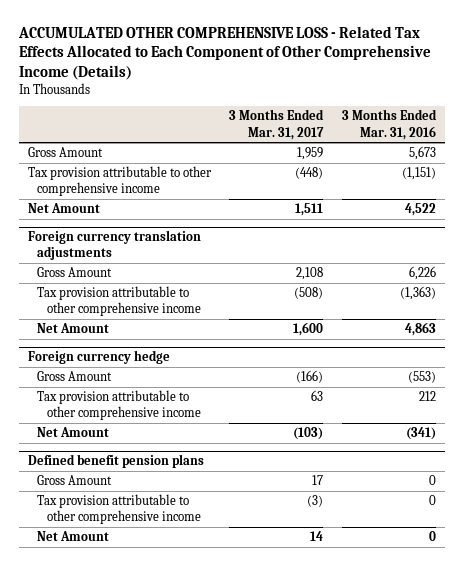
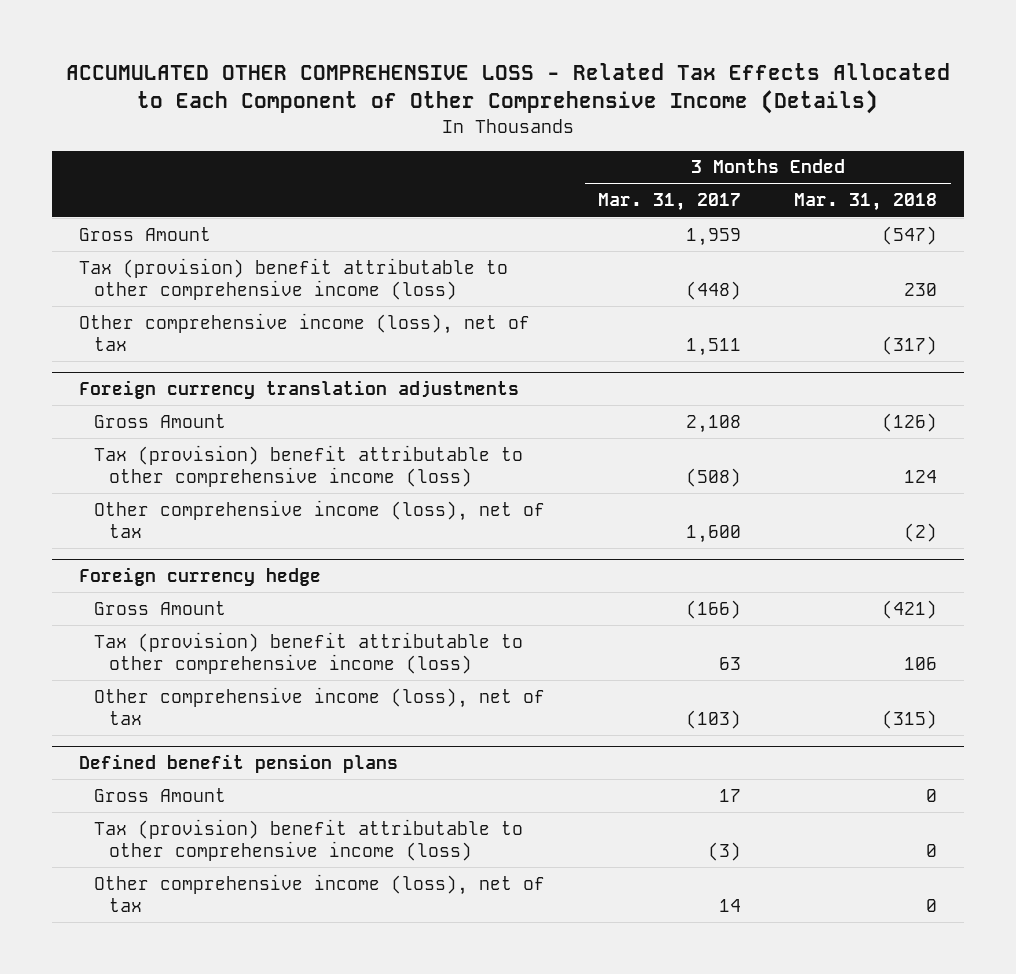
- | 3 Months Ended Mar. 31, 2017 | 3 Months Ended Mar. 31, 2016
+ | 3 Months Ended Mar. 31, 2017 | 3 Months Ended Mar. 31, 2018
- Tax provision attributable to other comprehensive income | (448) | (1,151)
- Net Amount | 1,511 | 4,522
+ Tax (provision) benefit attributable to other comprehensive income (loss) | (448) | 230
+ Other comprehensive income (loss), net of tax | 1,511 | (317)
@ Foreign currency translation adjustments
- Tax provision attributable to other comprehensive income | (508) | (1,363)
- Net Amount | 1,600 | 4,863
+ Tax (provision) benefit attributable to other comprehensive income (loss) | (508) | 124
+ Other comprehensive income (loss), net of tax | 1,600 | (2)
@ Foreign currency hedge
- Tax provision attributable to other comprehensive income | 63 | 212
- Net Amount | (103) | (341)
+ Tax (provision) benefit attributable to other comprehensive income (loss) | 63 | 106
+ Other comprehensive income (loss), net of tax | (103) | (315)
@ Defined benefit pension plans
- Tax provision attributable to other comprehensive income | (3) | 0
- Net Amount | 14 | 0
+ Tax (provision) benefit attributable to other comprehensive income (loss) | (3) | 0
+ Other comprehensive income (loss), net of tax | 14 | 0

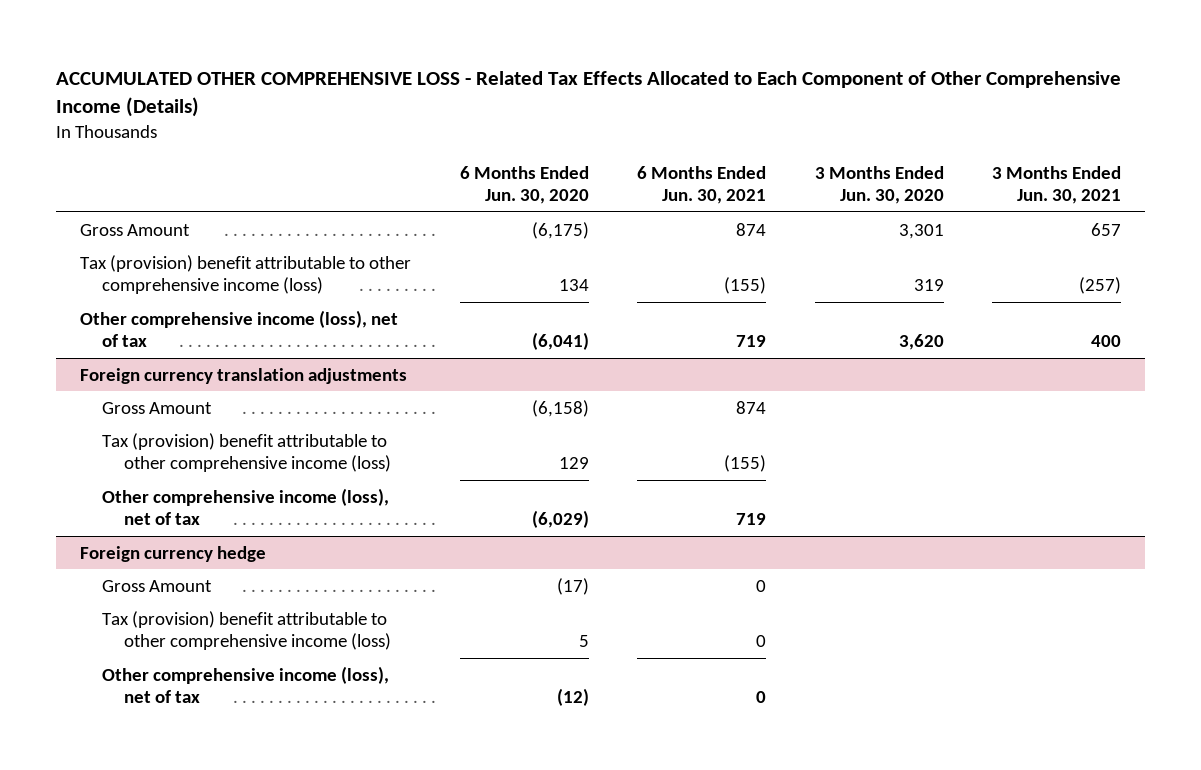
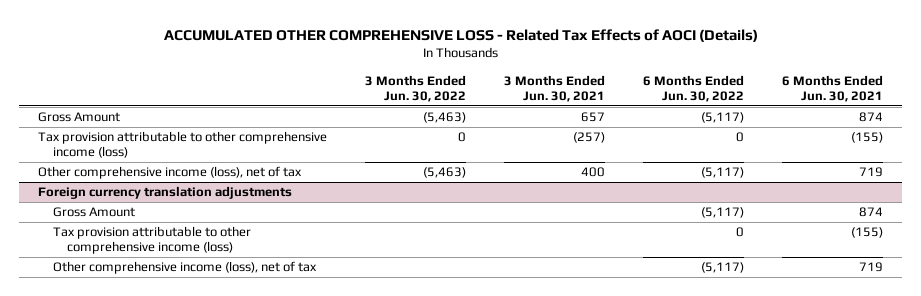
- ACCUMULATED OTHER COMPREHENSIVE LOSS - Related Tax Effects Allocated to Each Component of Other Comprehensive Income (Details)
+ ACCUMULATED OTHER COMPREHENSIVE LOSS - Related Tax Effects of AOCI (Details)
- | 6 Months Ended Jun. 30, 2020 | 6 Months Ended Jun. 30, 2021 | 3 Months Ended Jun. 30, 2020 | 3 Months Ended Jun. 30, 2021
+ | 3 Months Ended Jun. 30, 2022 | 3 Months Ended Jun. 30, 2021 | 6 Months Ended Jun. 30, 2022 | 6 Months Ended Jun. 30, 2021
- Tax (provision) benefit attributable to other comprehensive income (loss) | 134 | (155) | 319 | (257)
+ Tax provision attributable to other comprehensive income (loss) | 0 | (257) | 0 | (155)
@ Foreign currency translation adjustments
- Tax (provision) benefit attributable to other comprehensive income (loss) | 129 | (155) | |
+ Tax provision attributable to other comprehensive income (loss) | | | 0 | (155)
- Foreign currency hedge
- Gross Amount | (17) | 0 | |
- Tax (provision) benefit attributable to other comprehensive income (loss) | 5 | 0 | |
- Other comprehensive income (loss), net of tax | (12) | 0 | |

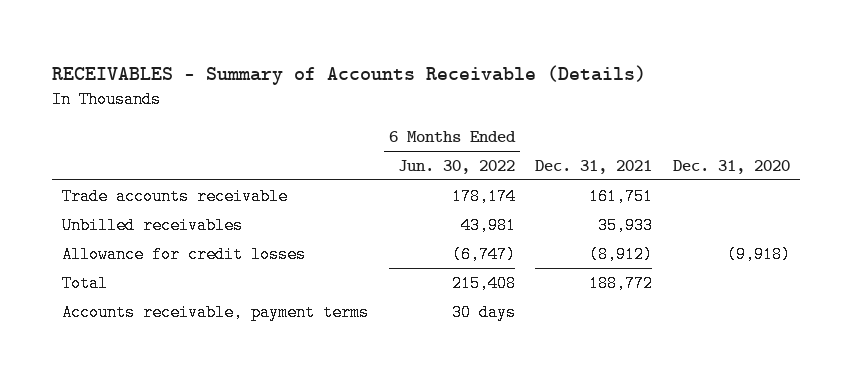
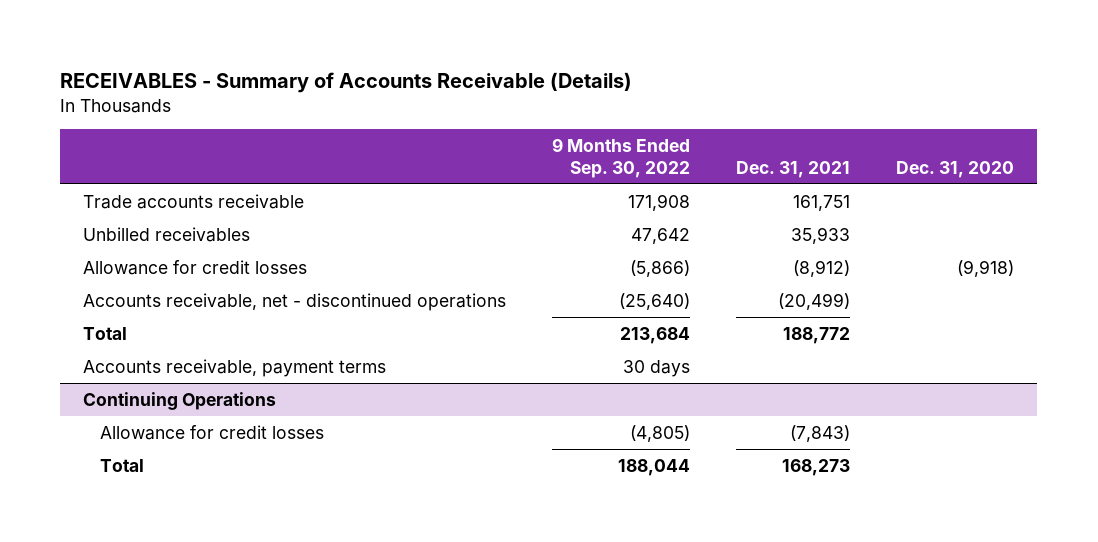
- | 6 Months Ended Jun. 30, 2022 | Dec. 31, 2021 | Dec. 31, 2020
+ | 9 Months Ended Sep. 30, 2022 | Dec. 31, 2021 | Dec. 31, 2020
+ Accounts receivable, net - discontinued operations | (25,640) | (20,499) |
+ Continuing Operations
+ Allowance for credit losses | (4,805) | (7,843) |
+ Total | 188,044 | 168,273 |

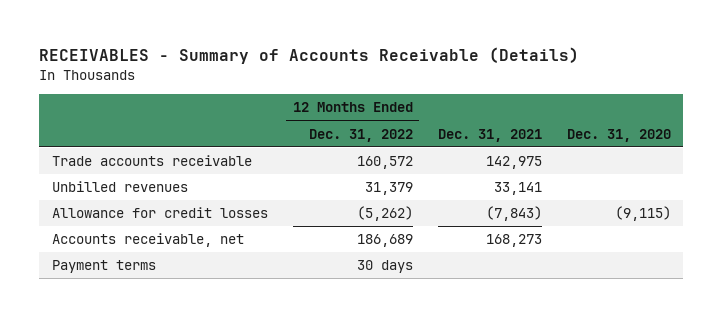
- | 9 Months Ended Sep. 30, 2022 | Dec. 31, 2021 | Dec. 31, 2020
+ | 12 Months Ended Dec. 31, 2022 | Dec. 31, 2021 | Dec. 31, 2020
- Trade accounts receivable | 171,908 | 161,751 |
- Unbilled receivables | 47,642 | 35,933 |
- Allowance for credit losses | (5,866) | (8,912) | (9,918)
- Accounts receivable, net - discontinued operations | (25,640) | (20,499) |
- Total | 213,684 | 188,772 |
- Accounts receivable, payment terms | 30 days | |
- Continuing Operations
- Allowance for credit losses | (4,805) | (7,843) |
- Total | 188,044 | 168,273 |
+ Trade accounts receivable | 160,572 | 142,975 |
+ Unbilled revenues | 31,379 | 33,141 |
+ Allowance for credit losses | (5,262) | (7,843) | (9,115)
+ Accounts receivable, net | 186,689 | 168,273 |
+ Payment terms | 30 days | |

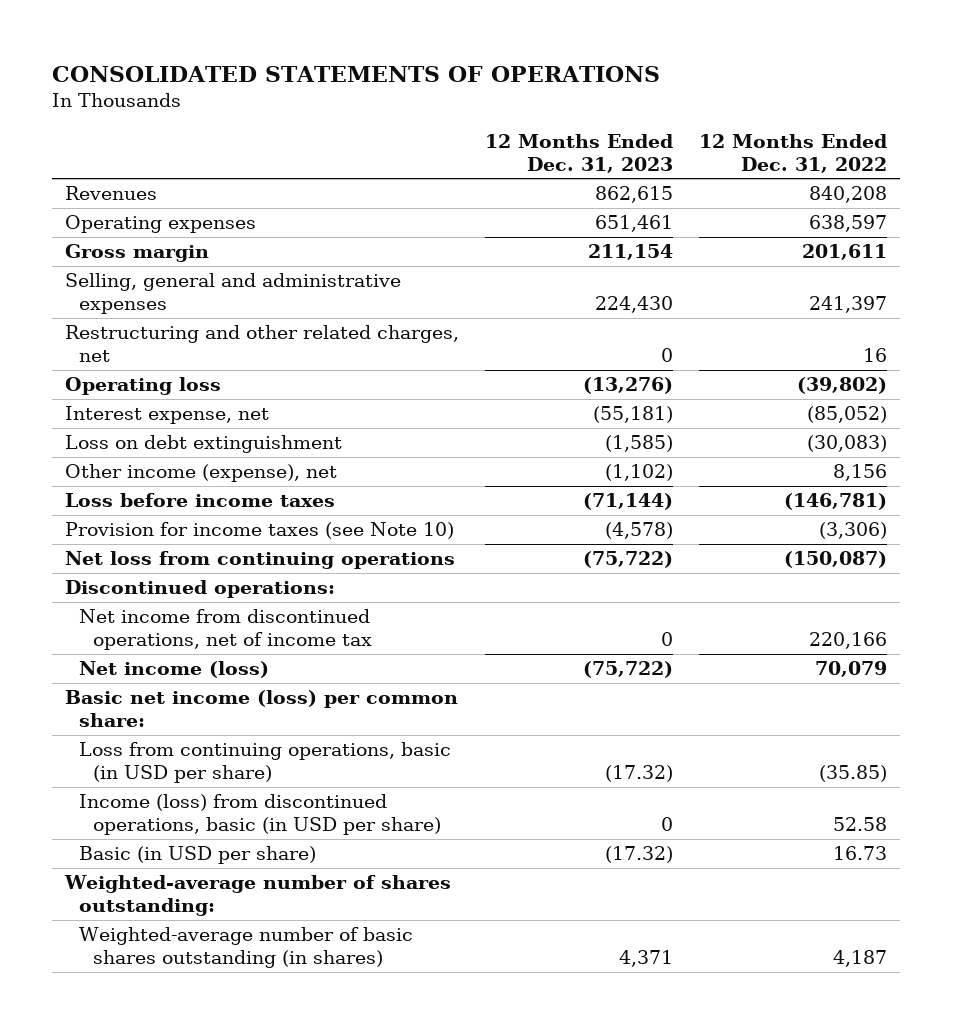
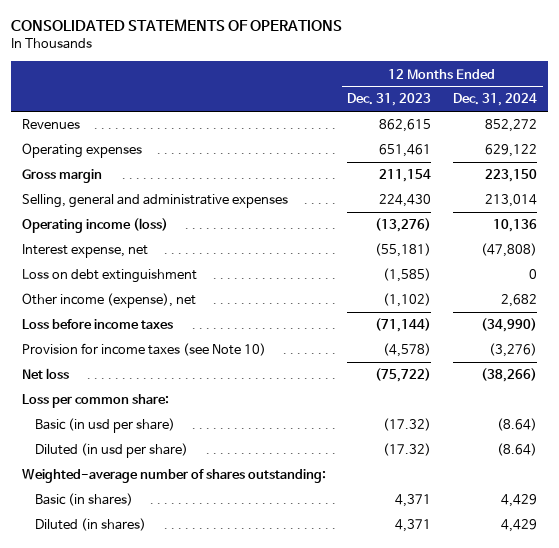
- | 12 Months Ended Dec. 31, 2023 | 12 Months Ended Dec. 31, 2022
+ | 12 Months Ended Dec. 31, 2023 | 12 Months Ended Dec. 31, 2024
- Restructuring and other related charges, net | 0 | 16
- Operating loss | (13,276) | (39,802)
+ Operating income (loss) | (13,276) | 10,136
- Net loss from continuing operations | (75,722) | (150,087)
- Discontinued operations:
- Net income from discontinued operations, net of income tax | 0 | 220,166
- Net income (loss) | (75,722) | 70,079
- Basic net income (loss) per common share:
- Loss from continuing operations, basic (in USD per share) | (17.32) | (35.85)
- Income (loss) from discontinued operations, basic (in USD per share) | 0 | 52.58
- Basic (in USD per share) | (17.32) | 16.73
+ Net loss | (75,722) | (38,266)
+ Loss per common share:
+ Basic (in usd per share) | (17.32) | (8.64)
+ Diluted (in usd per share) | (17.32) | (8.64)
- Weighted-average number of basic shares outstanding (in shares) | 4,371 | 4,187
+ Basic (in shares) | 4,371 | 4,429
+ Diluted (in shares) | 4,371 | 4,429

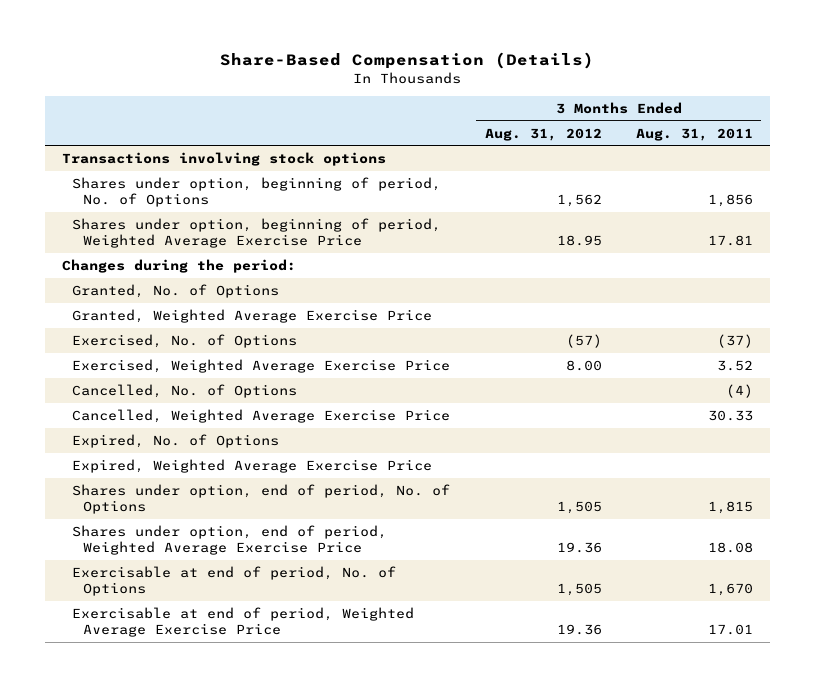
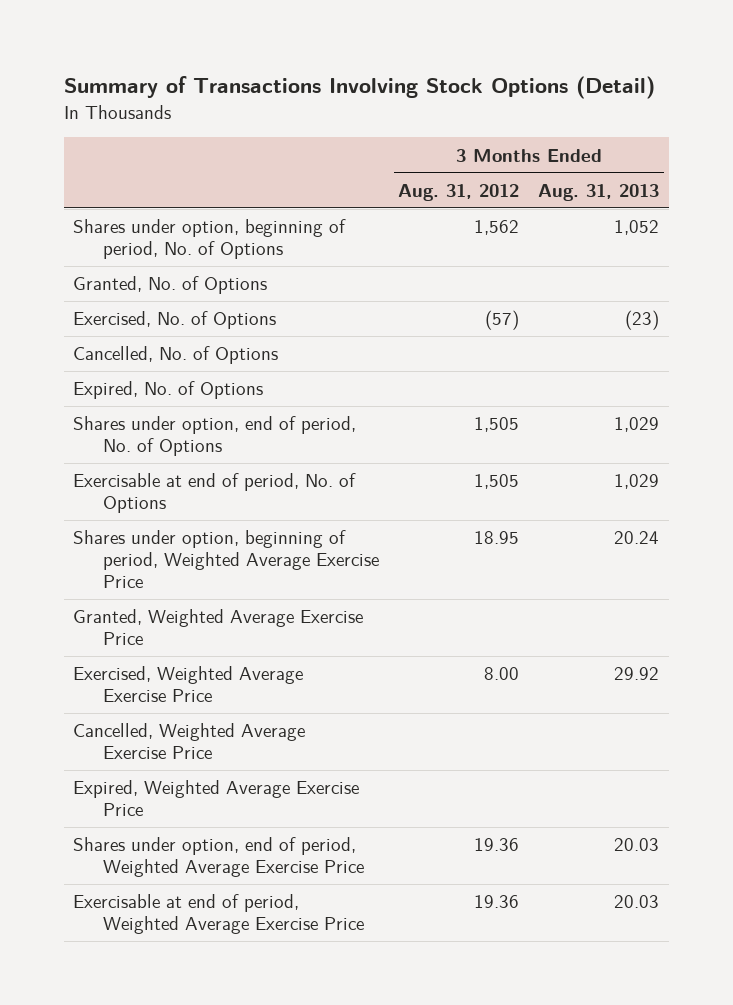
- Share-Based Compensation (Details)
+ Summary of Transactions Involving Stock Options (Detail)
- | 3 Months Ended Aug. 31, 2012 | 3 Months Ended Aug. 31, 2011
+ | 3 Months Ended Aug. 31, 2012 | 3 Months Ended Aug. 31, 2013
- Transactions involving stock options
- Changes during the period:
moved down: Shares under option, beginning of period, Weighted Average Exercise Price | 18.95 | 20.24
moved down: Granted, Weighted Average Exercise Price
moved down: Exercised, Weighted Average Exercise Price | 8.00 | 29.92
moved down: Cancelled, Weighted Average Exercise Price
moved down: Expired, Weighted Average Exercise Price
moved down: Shares under option, end of period, Weighted Average Exercise Price | 19.36 | 20.03

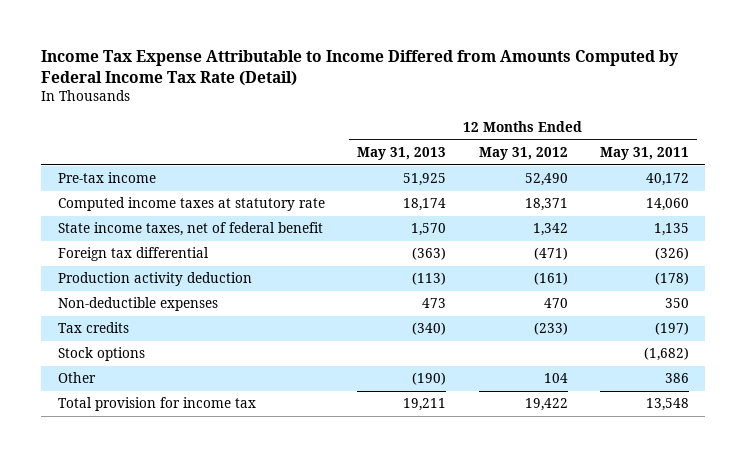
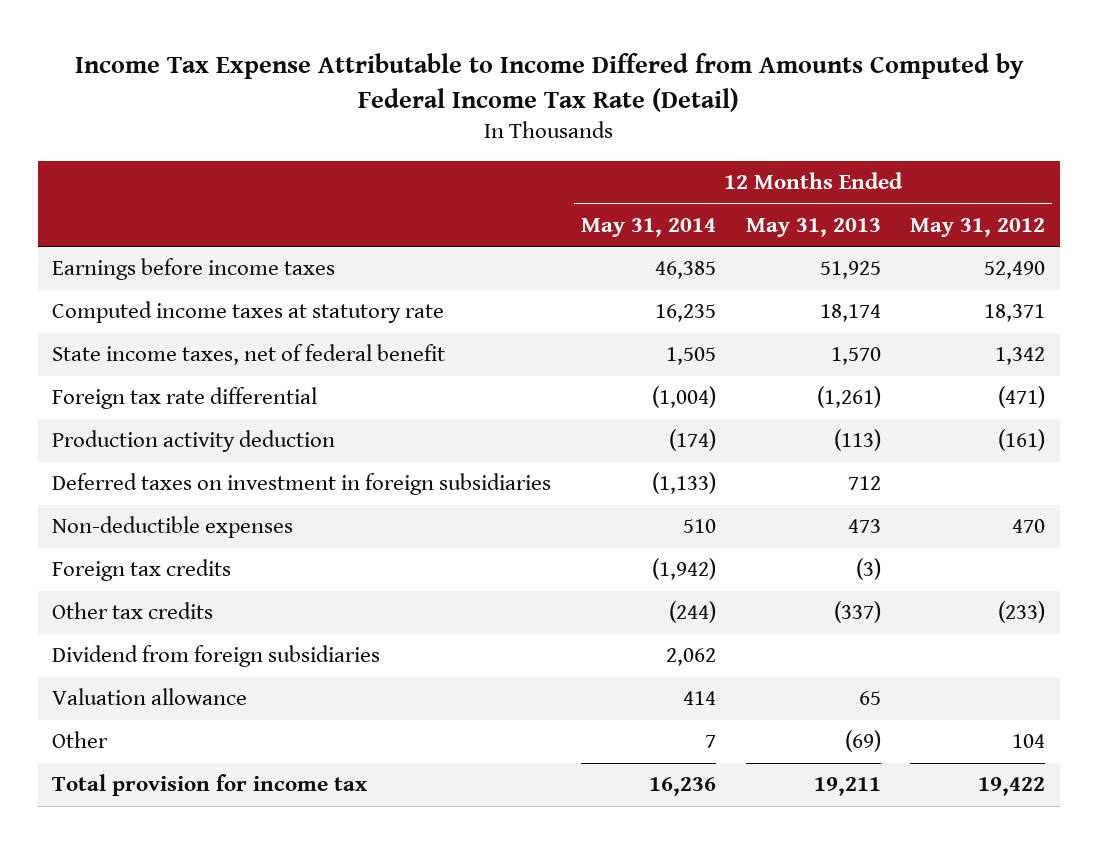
- | 12 Months Ended May 31, 2013 | 12 Months Ended May 31, 2012 | 12 Months Ended May 31, 2011
+ | 12 Months Ended May 31, 2014 | 12 Months Ended May 31, 2013 | 12 Months Ended May 31, 2012
- Pre-tax income | 51,925 | 52,490 | 40,172
+ Earnings before income taxes | 46,385 | 51,925 | 52,490
- Foreign tax differential | (363) | (471) | (326)
+ Foreign tax rate differential | (1,004) | (1,261) | (471)
+ Deferred taxes on investment in foreign subsidiaries | (1,133) | 712 |
- Tax credits | (340) | (233) | (197)
- Stock options | | | (1,682)
- Other | (190) | 104 | 386
+ Foreign tax credits | (1,942) | (3) |
+ Other tax credits | (244) | (337) | (233)
+ Dividend from foreign subsidiaries | 2,062 | |
+ Valuation allowance | 414 | 65 |
+ Other | 7 | (69) | 104

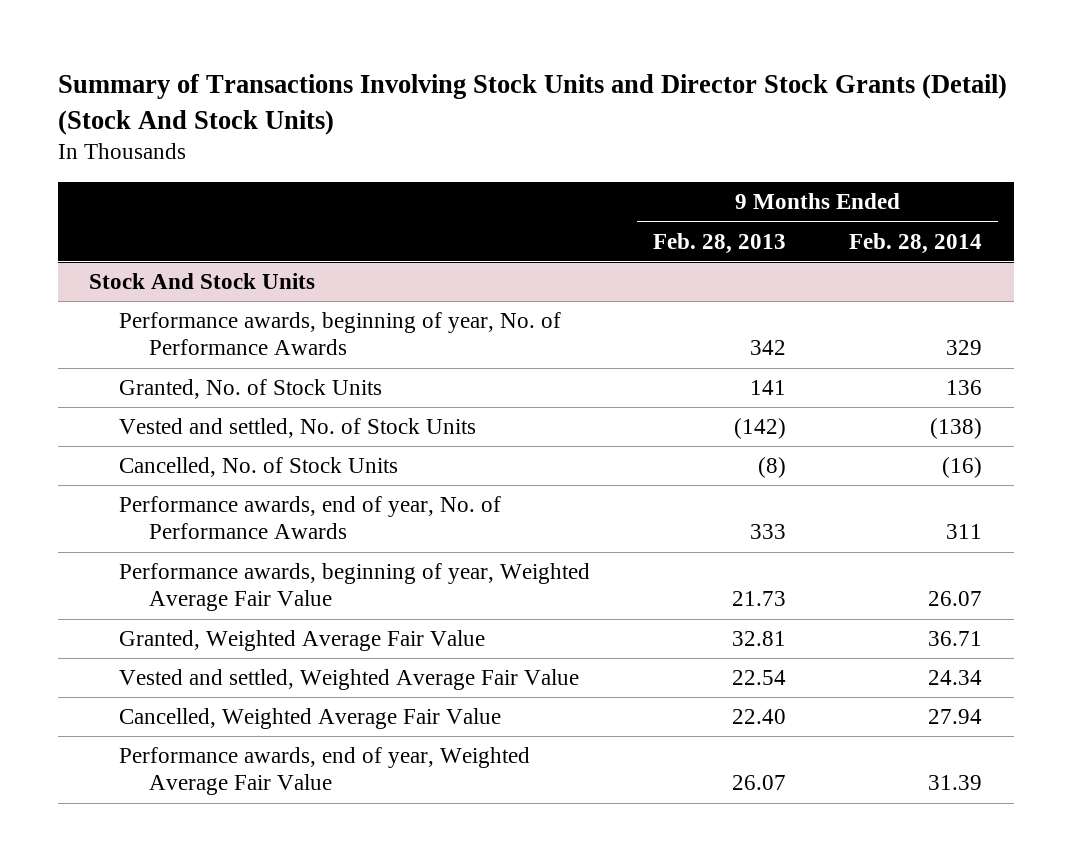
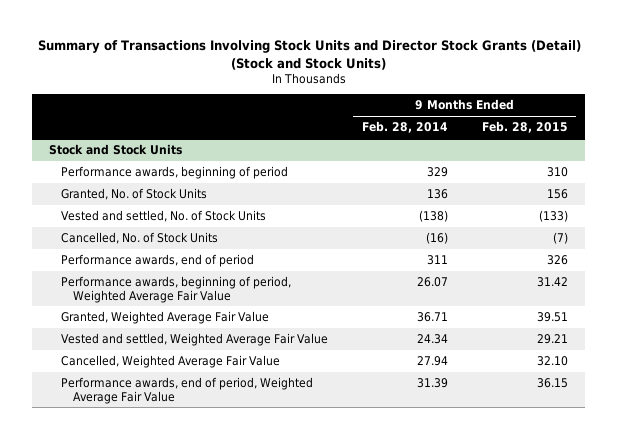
- Summary of Transactions Involving Stock Units and Director Stock Grants (Detail) (Stock And Stock Units)
+ Summary of Transactions Involving Stock Units and Director Stock Grants (Detail) (Stock and Stock Units)
- | 9 Months Ended Feb. 28, 2013 | 9 Months Ended Feb. 28, 2014
+ | 9 Months Ended Feb. 28, 2014 | 9 Months Ended Feb. 28, 2015
- Stock And Stock Units
- Performance awards, beginning of year, No. of Performance Awards | 342 | 329
+ Stock and Stock Units
+ Performance awards, beginning of period | 329 | 310
- Performance awards, end of year, No. of Performance Awards | 333 | 311
- Performance awards, beginning of year, Weighted Average Fair Value | 21.73 | 26.07
+ Performance awards, end of period | 311 | 326
+ Performance awards, beginning of period, Weighted Average Fair Value | 26.07 | 31.42
- Performance awards, end of year, Weighted Average Fair Value | 26.07 | 31.39
+ Performance awards, end of period, Weighted Average Fair Value | 31.39 | 36.15

